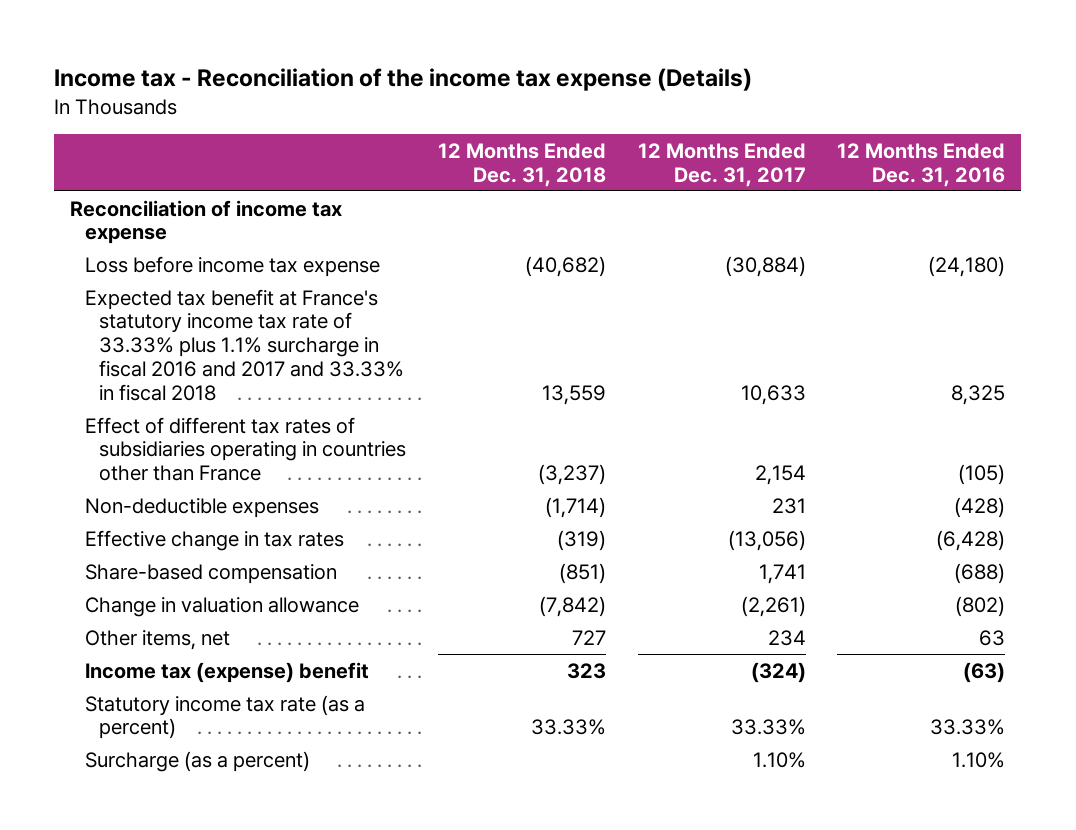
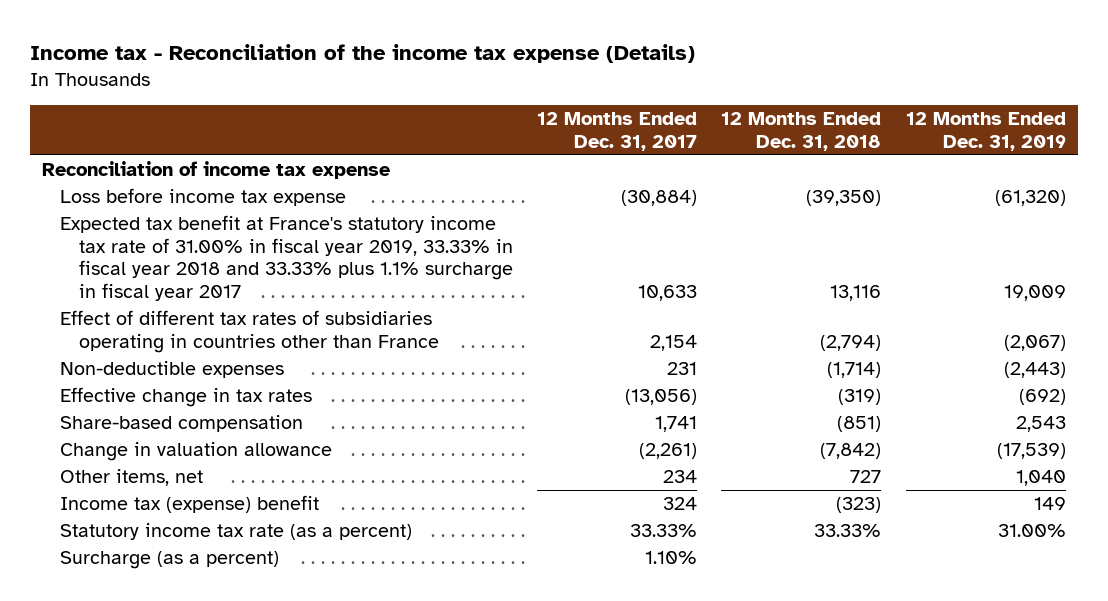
- | 12 Months Ended Dec. 31, 2018 | 12 Months Ended Dec. 31, 2017 | 12 Months Ended Dec. 31, 2016
+ | 12 Months Ended Dec. 31, 2017 | 12 Months Ended Dec. 31, 2018 | 12 Months Ended Dec. 31, 2019
- Loss before income tax expense | (40,682) | (30,884) | (24,180)
- Expected tax benefit at France's statutory income tax rate of 33.33% plus 1.1% surcharge in fiscal 2016 and 2017 and 33.33% in fiscal 2018 | 13,559 | 10,633 | 8,325
- Effect of different tax rates of subsidiaries operating in countries other than France | (3,237) | 2,154 | (105)
+ Loss before income tax expense | (30,884) | (39,350) | (61,320)
+ Expected tax benefit at France's statutory income tax rate of 31.00% in fiscal year 2019, 33.33% in fiscal year 2018 and 33.33% plus 1.1% surcharge in fiscal year 2017 | 10,633 | 13,116 | 19,009
+ Effect of different tax rates of subsidiaries operating in countries other than France | 2,154 | (2,794) | (2,067)
- Income tax (expense) benefit | 323 | (324) | (63)
+ Income tax (expense) benefit | 324 | (323) | 149

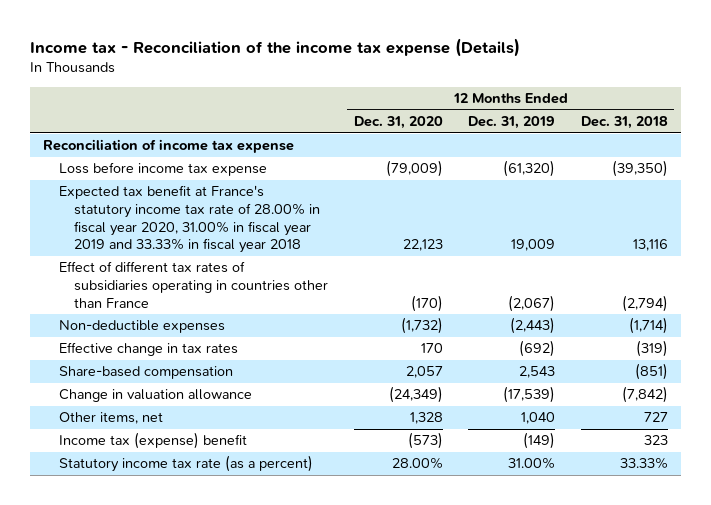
- | 12 Months Ended Dec. 31, 2017 | 12 Months Ended Dec. 31, 2018 | 12 Months Ended Dec. 31, 2019
+ | 12 Months Ended Dec. 31, 2020 | 12 Months Ended Dec. 31, 2019 | 12 Months Ended Dec. 31, 2018
- Expected tax benefit at France's statutory income tax rate of 31.00% in fiscal year 2019, 33.33% in fiscal year 2018 and 33.33% plus 1.1% surcharge in fiscal year 2017 | 10,633 | 13,116 | 19,009
+ Expected tax benefit at France's statutory income tax rate of 28.00% in fiscal year 2020, 31.00% in fiscal year 2019 and 33.33% in fiscal year 2018 | 22,123 | 19,009 | 13,116
- Income tax (expense) benefit | 324 | (323) | 149
+ Income tax (expense) benefit | (573) | (149) | 323
- Surcharge (as a percent) | 1.10% | |

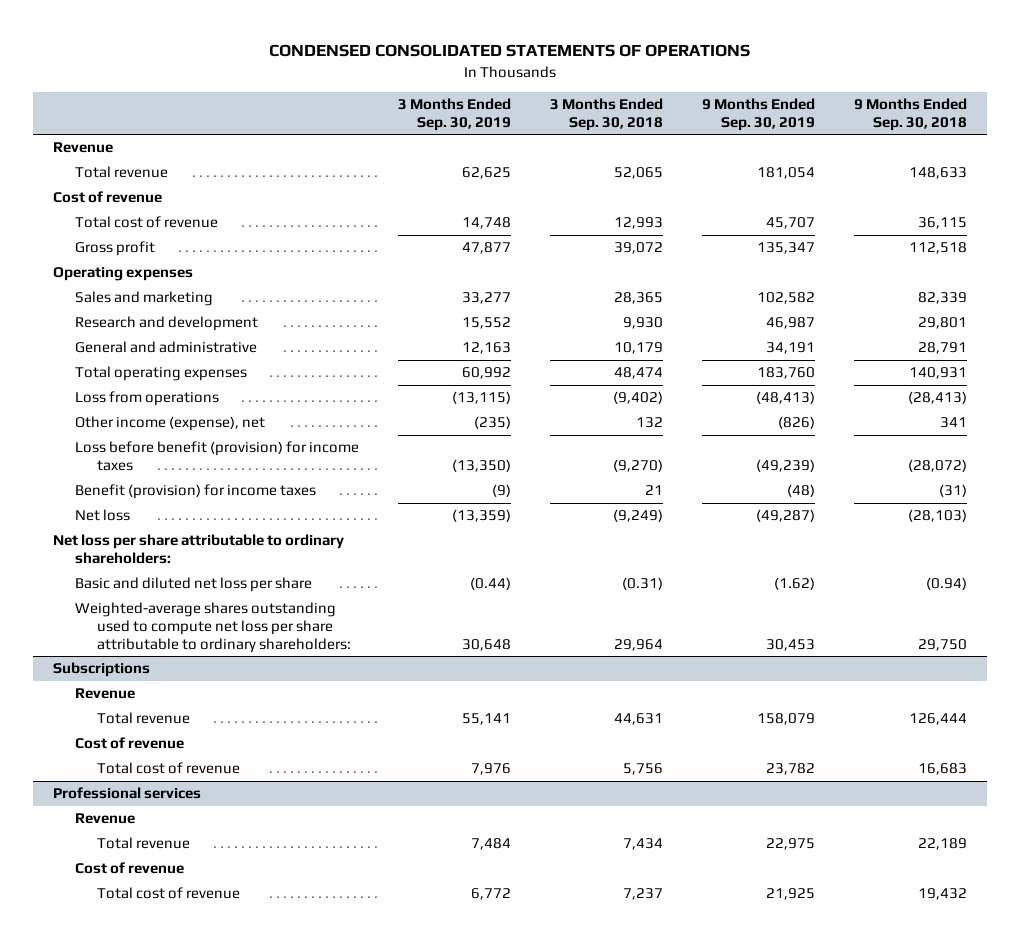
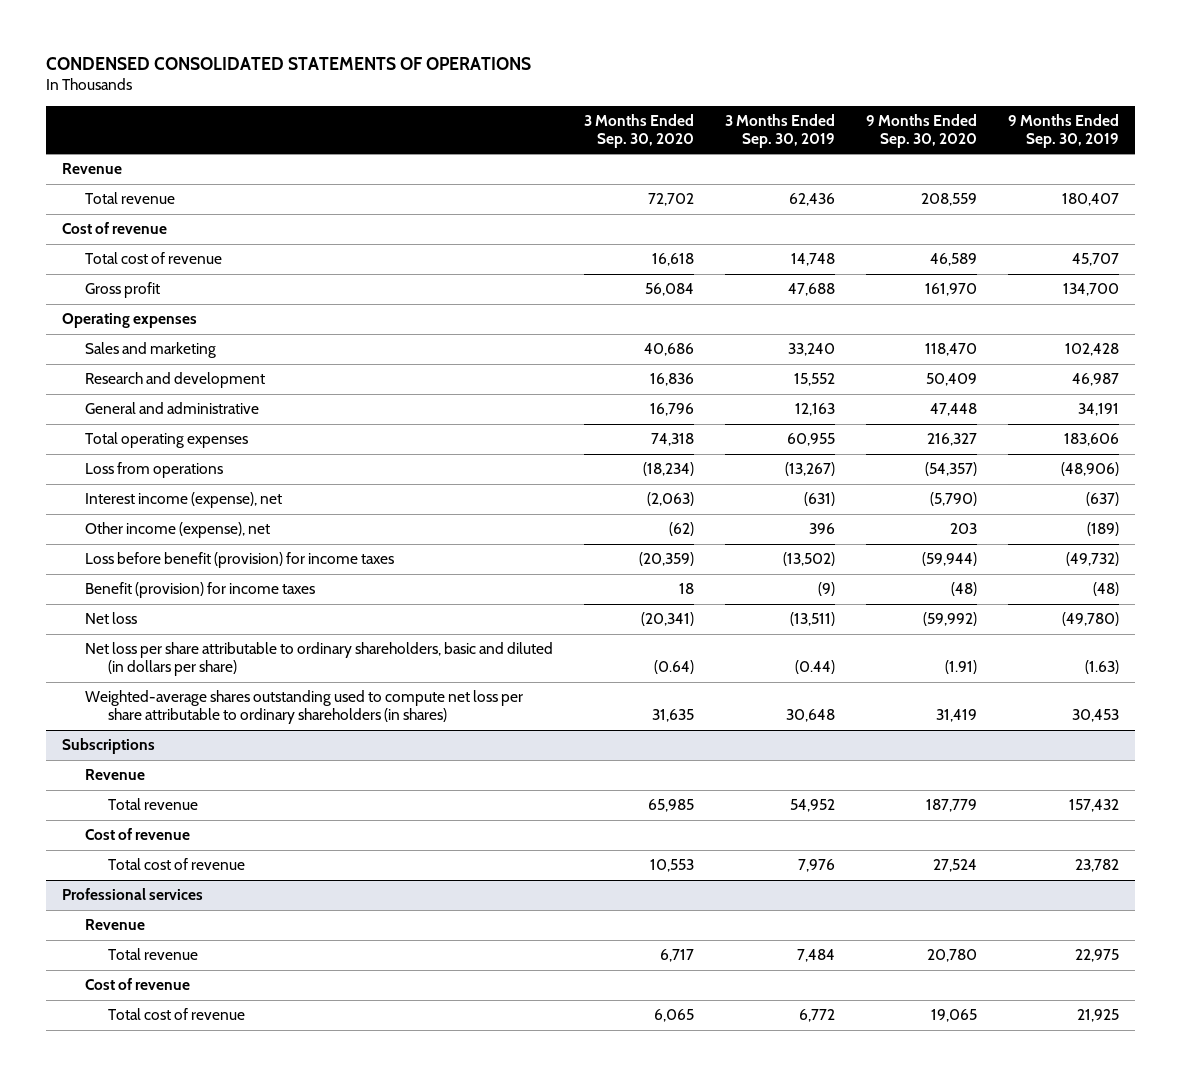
- | 3 Months Ended Sep. 30, 2019 | 3 Months Ended Sep. 30, 2018 | 9 Months Ended Sep. 30, 2019 | 9 Months Ended Sep. 30, 2018
+ | 3 Months Ended Sep. 30, 2020 | 3 Months Ended Sep. 30, 2019 | 9 Months Ended Sep. 30, 2020 | 9 Months Ended Sep. 30, 2019
- Total revenue | 62,625 | 52,065 | 181,054 | 148,633
+ Total revenue | 72,702 | 62,436 | 208,559 | 180,407
- Gross profit | 47,877 | 39,072 | 135,347 | 112,518
+ Gross profit | 56,084 | 47,688 | 161,970 | 134,700
- Sales and marketing | 33,277 | 28,365 | 102,582 | 82,339
+ Sales and marketing | 40,686 | 33,240 | 118,470 | 102,428
- Total operating expenses | 60,992 | 48,474 | 183,760 | 140,931
- Loss from operations | (13,115) | (9,402) | (48,413) | (28,413)
- Other income (expense), net | (235) | 132 | (826) | 341
- Loss before benefit (provision) for income taxes | (13,350) | (9,270) | (49,239) | (28,072)
+ Total operating expenses | 74,318 | 60,955 | 216,327 | 183,606
+ Loss from operations | (18,234) | (13,267) | (54,357) | (48,906)
+ Interest income (expense), net | (2,063) | (631) | (5,790) | (637)
+ Other income (expense), net | (62) | 396 | 203 | (189)
+ Loss before benefit (provision) for income taxes | (20,359) | (13,502) | (59,944) | (49,732)
- Net loss | (13,359) | (9,249) | (49,287) | (28,103)
- Net loss per share attributable to ordinary shareholders:
- Basic and diluted net loss per share | (0.44) | (0.31) | (1.62) | (0.94)
- Weighted-average shares outstanding used to compute net loss per share attributable to ordinary shareholders: | 30,648 | 29,964 | 30,453 | 29,750
+ Net loss | (20,341) | (13,511) | (59,992) | (49,780)
+ Net loss per share attributable to ordinary shareholders, basic and diluted (in dollars per share) | (0.64) | (0.44) | (1.91) | (1.63)
+ Weighted-average shares outstanding used to compute net loss per share attributable to ordinary shareholders (in shares) | 31,635 | 30,648 | 31,419 | 30,453
@ Subscriptions
- Total revenue | 55,141 | 44,631 | 158,079 | 126,444
+ Total revenue | 65,985 | 54,952 | 187,779 | 157,432

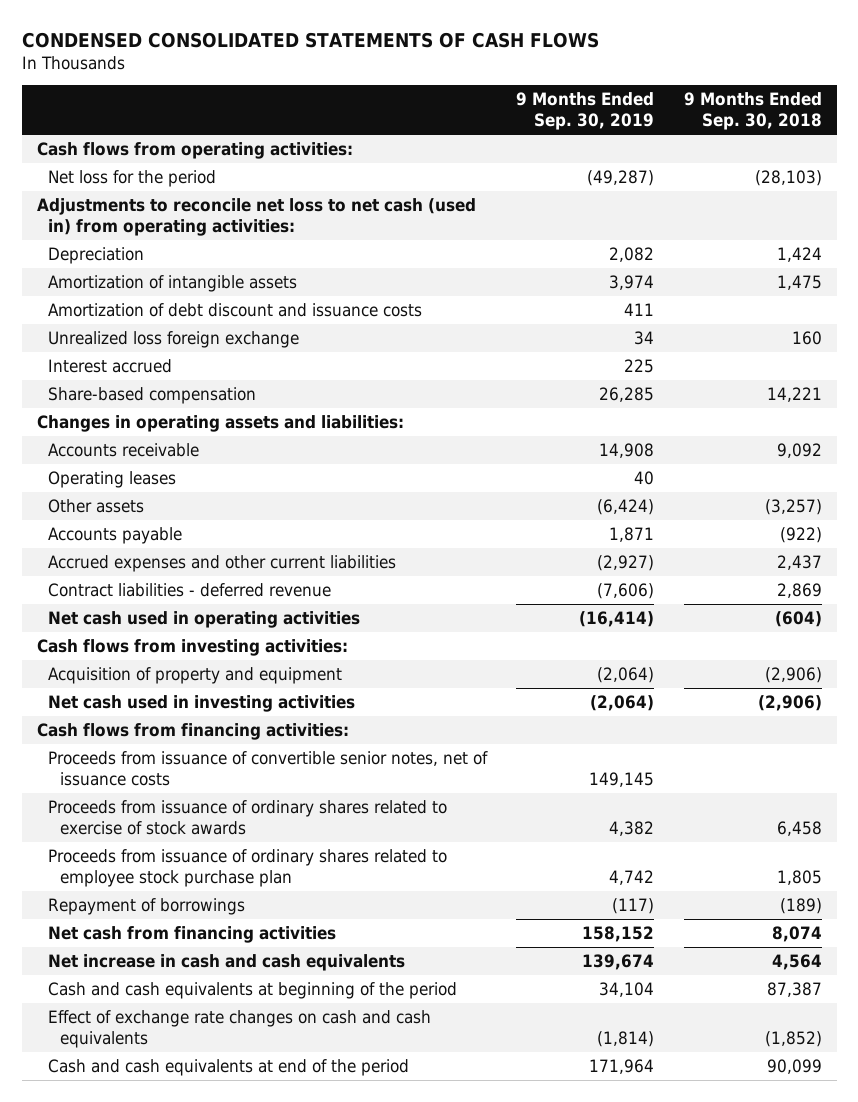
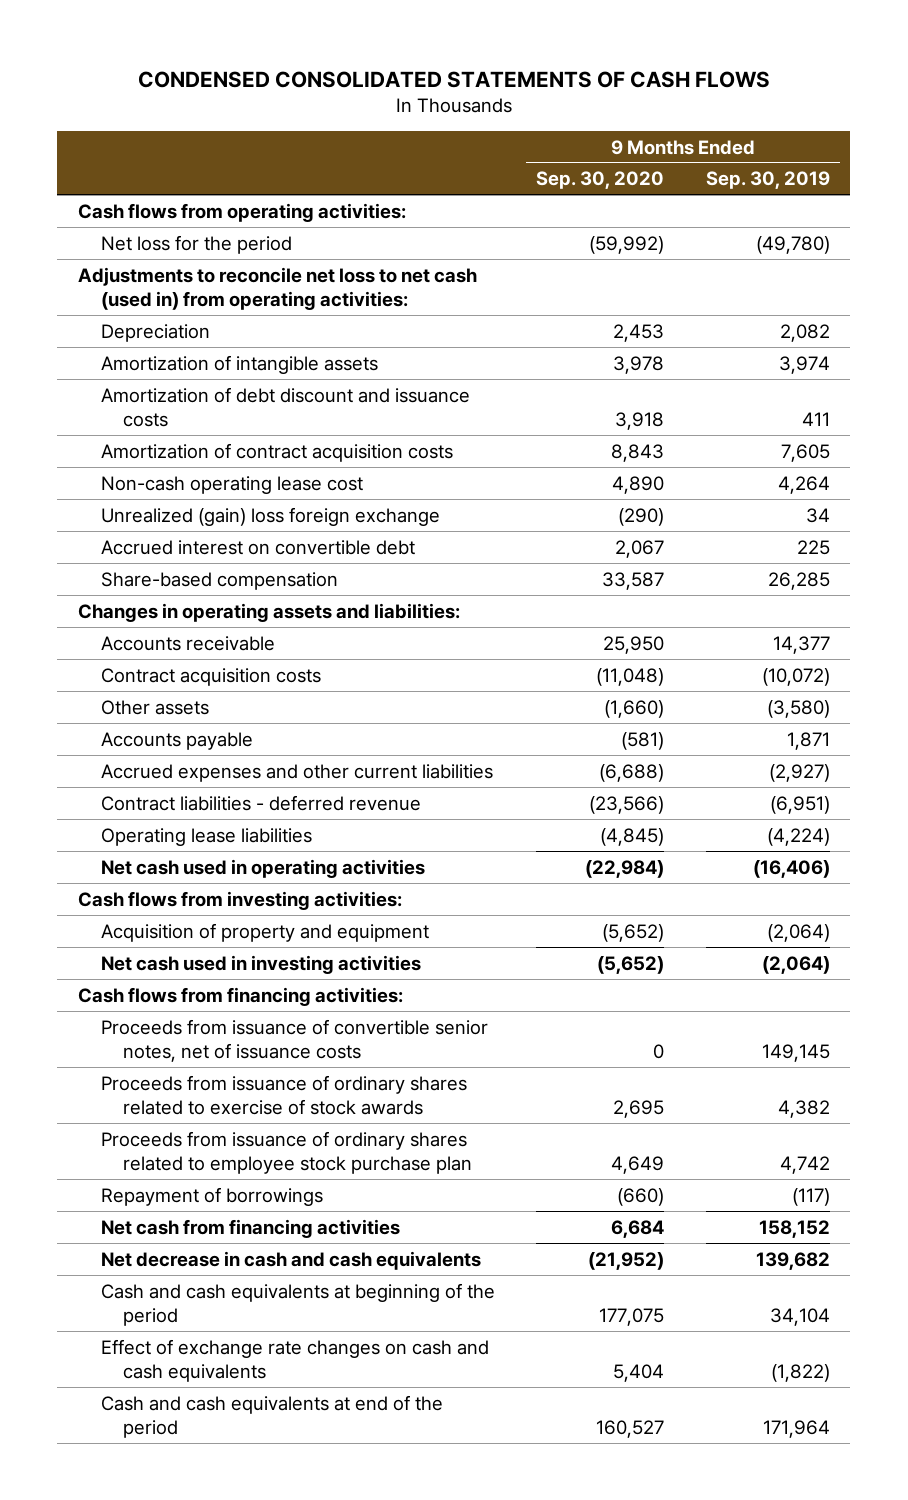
- | 9 Months Ended Sep. 30, 2019 | 9 Months Ended Sep. 30, 2018
+ | 9 Months Ended Sep. 30, 2020 | 9 Months Ended Sep. 30, 2019
- Net loss for the period | (49,287) | (28,103)
+ Net loss for the period | (59,992) | (49,780)
- Unrealized loss foreign exchange | 34 | 160
- Interest accrued | 225 |
+ Amortization of contract acquisition costs | 8,843 | 7,605
+ Non-cash operating lease cost | 4,890 | 4,264
+ Unrealized (gain) loss foreign exchange | (290) | 34
+ Accrued interest on convertible debt | 2,067 | 225
- Accounts receivable | 14,908 | 9,092
- Operating leases | 40 |
- Other assets | (6,424) | (3,257)
+ Accounts receivable | 25,950 | 14,377
+ Contract acquisition costs | (11,048) | (10,072)
+ Other assets | (1,660) | (3,580)
- Contract liabilities - deferred revenue | (7,606) | 2,869
- Net cash used in operating activities | (16,414) | (604)
+ Contract liabilities - deferred revenue | (23,566) | (6,951)
+ Operating lease liabilities | (4,845) | (4,224)
+ Net cash used in operating activities | (22,984) | (16,406)
- Net increase in cash and cash equivalents | 139,674 | 4,564
+ Net decrease in cash and cash equivalents | (21,952) | 139,682
- Effect of exchange rate changes on cash and cash equivalents | (1,814) | (1,852)
+ Effect of exchange rate changes on cash and cash equivalents | 5,404 | (1,822)

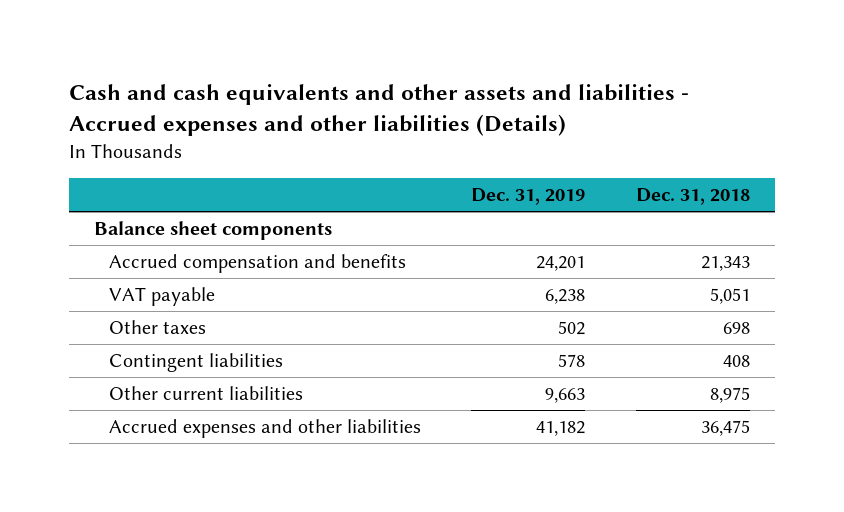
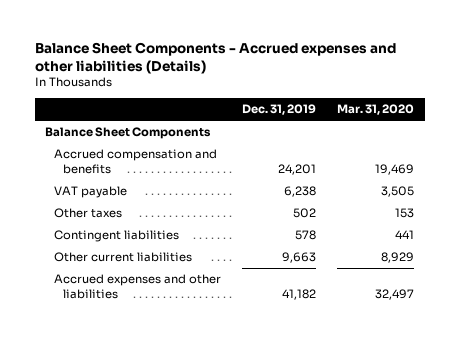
- Cash and cash equivalents and other assets and liabilities - Accrued expenses and other liabilities (Details)
+ Balance Sheet Components - Accrued expenses and other liabilities (Details)
- | Dec. 31, 2019 | Dec. 31, 2018
+ | Dec. 31, 2019 | Mar. 31, 2020
- Balance sheet components
+ Balance Sheet Components

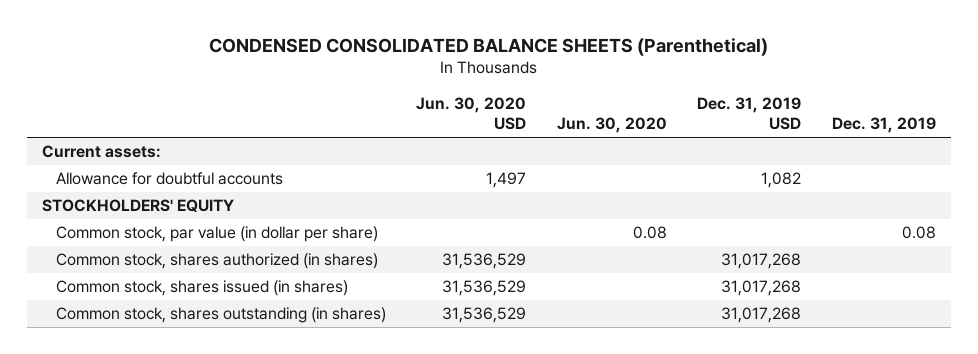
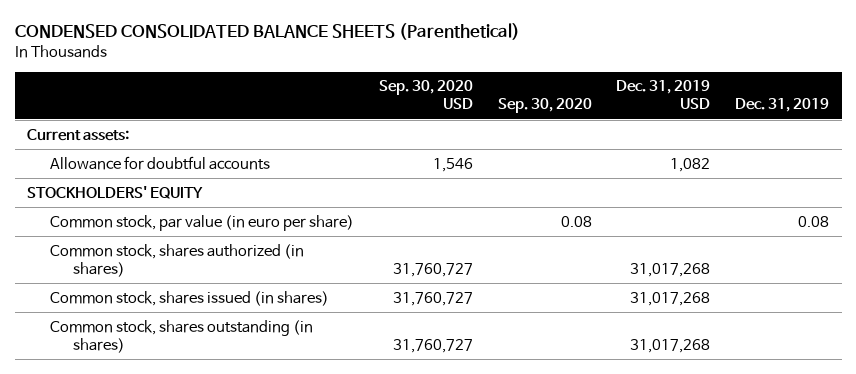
- | Jun. 30, 2020 USD | Jun. 30, 2020 | Dec. 31, 2019 USD | Dec. 31, 2019
+ | Sep. 30, 2020 USD | Sep. 30, 2020 | Dec. 31, 2019 USD | Dec. 31, 2019
- Common stock, par value (in dollar per share) | | 0.08 | | 0.08
+ Common stock, par value (in euro per share) | | 0.08 | | 0.08

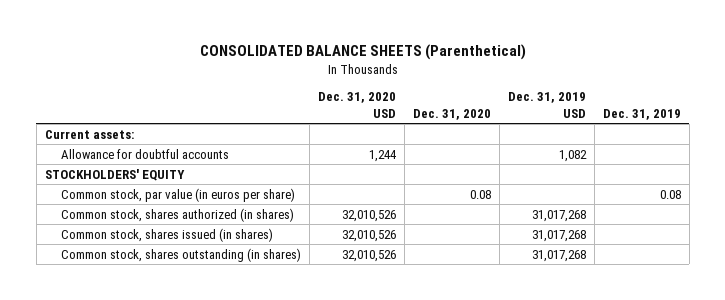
- CONDENSED CONSOLIDATED BALANCE SHEETS (Parenthetical)
+ CONSOLIDATED BALANCE SHEETS (Parenthetical)
- | Sep. 30, 2020 USD | Sep. 30, 2020 | Dec. 31, 2019 USD | Dec. 31, 2019
+ | Dec. 31, 2020 USD | Dec. 31, 2020 | Dec. 31, 2019 USD | Dec. 31, 2019
- Common stock, par value (in euro per share) | | 0.08 | | 0.08
+ Common stock, par value (in euros per share) | | 0.08 | | 0.08

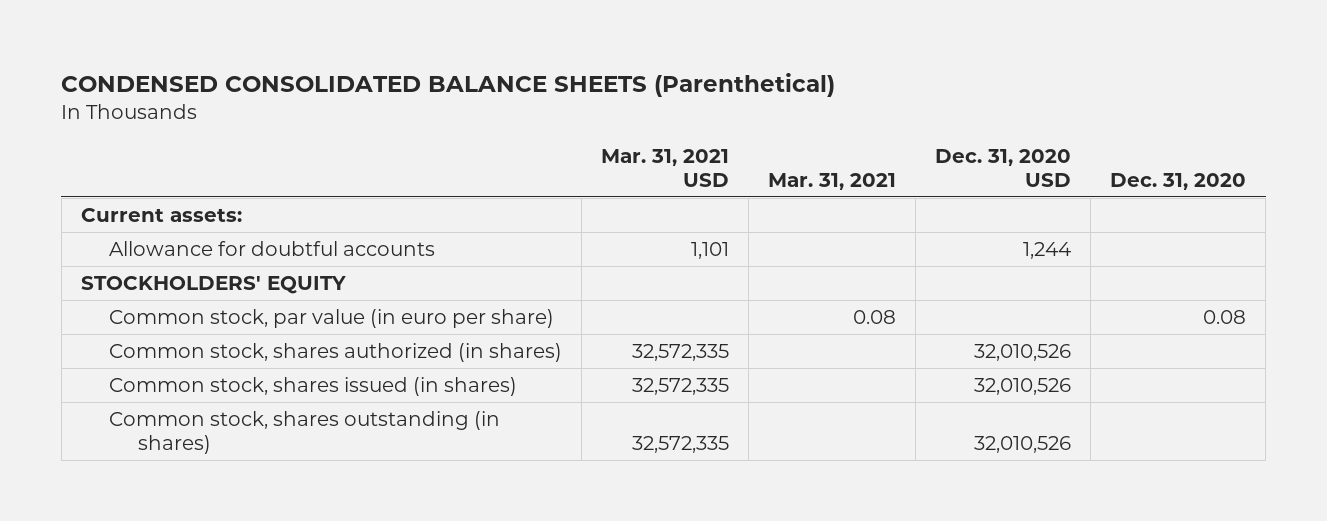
- CONSOLIDATED BALANCE SHEETS (Parenthetical)
+ CONDENSED CONSOLIDATED BALANCE SHEETS (Parenthetical)
- | Dec. 31, 2020 USD | Dec. 31, 2020 | Dec. 31, 2019 USD | Dec. 31, 2019
+ | Mar. 31, 2021 USD | Mar. 31, 2021 | Dec. 31, 2020 USD | Dec. 31, 2020
- Common stock, par value (in euros per share) | | 0.08 | | 0.08
+ Common stock, par value (in euro per share) | | 0.08 | | 0.08

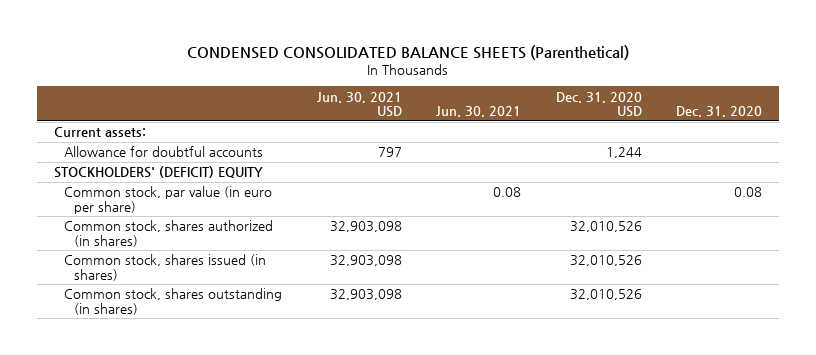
- | Mar. 31, 2021 USD | Mar. 31, 2021 | Dec. 31, 2020 USD | Dec. 31, 2020
+ | Jun. 30, 2021 USD | Jun. 30, 2021 | Dec. 31, 2020 USD | Dec. 31, 2020
- STOCKHOLDERS' EQUITY
+ STOCKHOLDERS' (DEFICIT) EQUITY

